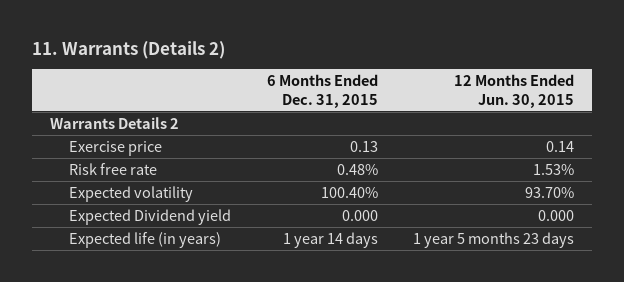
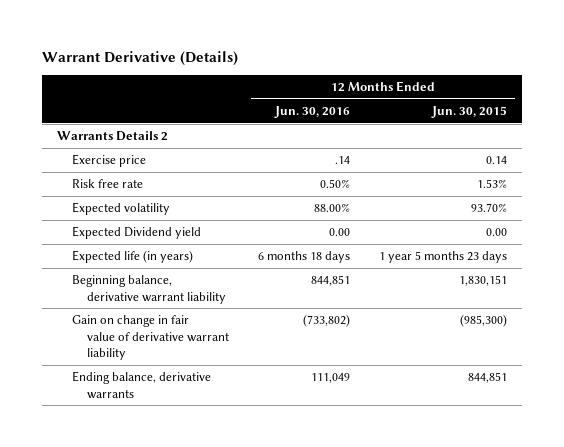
- 11. Warrants (Details 2)
+ Warrant Derivative (Details)
- | 6 Months Ended Dec. 31, 2015 | 12 Months Ended Jun. 30, 2015
+ | 12 Months Ended Jun. 30, 2016 | 12 Months Ended Jun. 30, 2015
- Expected Dividend yield | 0.000 | 0.000
+ Expected Dividend yield | 0.00 | 0.00
+ Beginning balance, derivative warrant liability | 844,851 | 1,830,151
+ Gain on change in fair value of derivative warrant liability | (733,802) | (985,300)
+ Ending balance, derivative warrants | 111,049 | 844,851

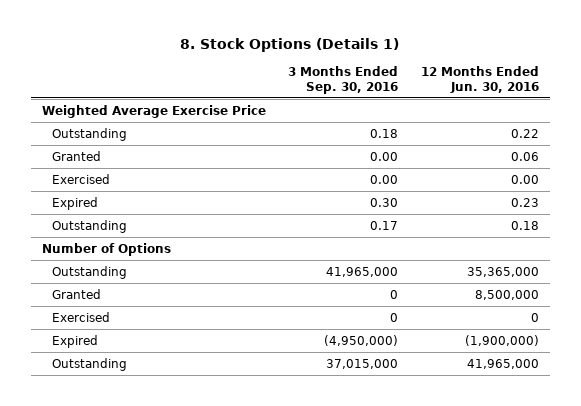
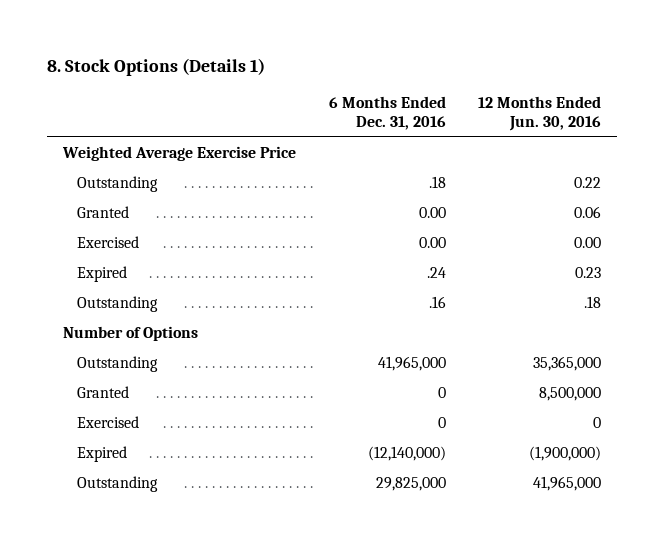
- | 3 Months Ended Sep. 30, 2016 | 12 Months Ended Jun. 30, 2016
+ | 6 Months Ended Dec. 31, 2016 | 12 Months Ended Jun. 30, 2016
- Outstanding | 0.17 | 0.18
+ Outstanding | .16 | .18

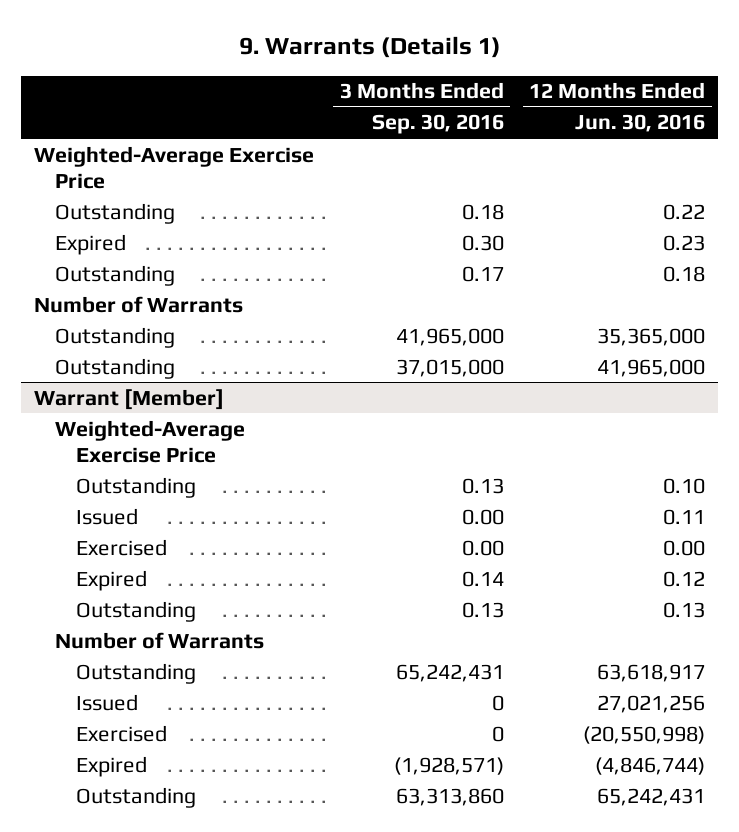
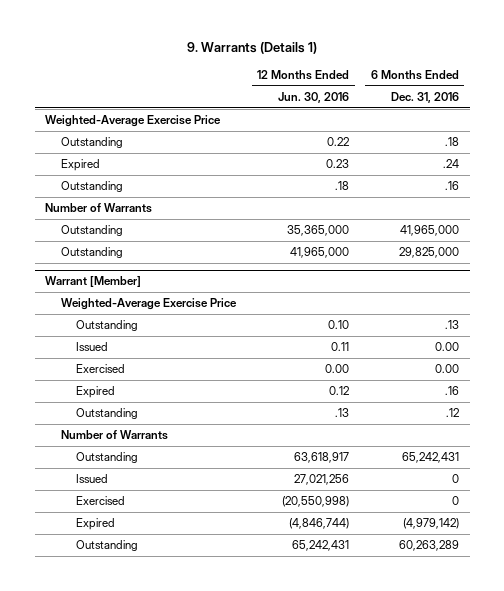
- | 3 Months Ended Sep. 30, 2016 | 12 Months Ended Jun. 30, 2016
+ | 12 Months Ended Jun. 30, 2016 | 6 Months Ended Dec. 31, 2016
- Outstanding | 0.17 | 0.18
+ Outstanding | .18 | .16
@ Warrant [Member]
- Outstanding | 0.13 | 0.13
+ Outstanding | .13 | .12

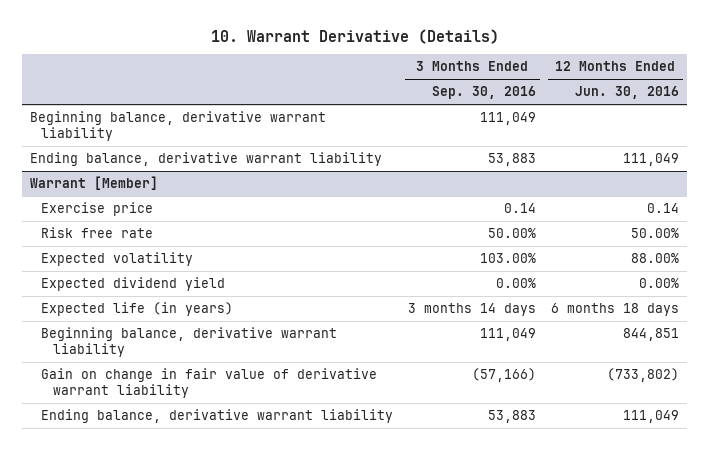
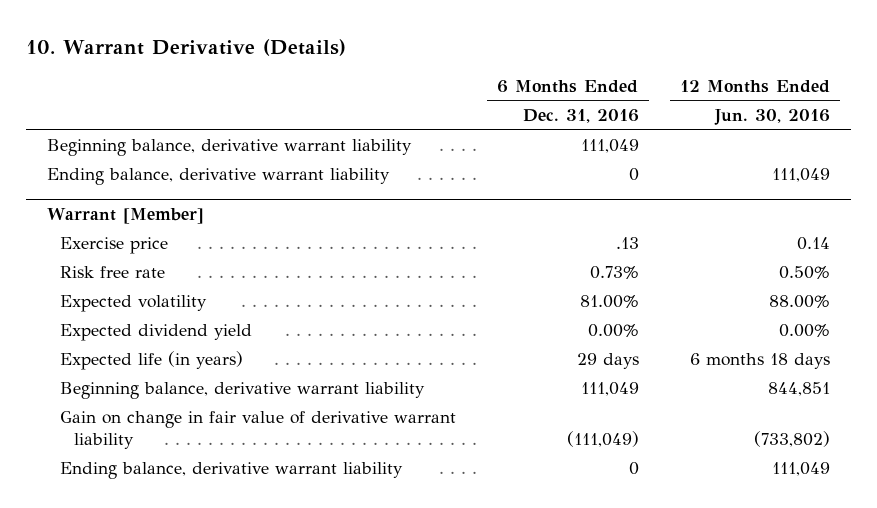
- | 3 Months Ended Sep. 30, 2016 | 12 Months Ended Jun. 30, 2016
+ | 6 Months Ended Dec. 31, 2016 | 12 Months Ended Jun. 30, 2016
@ Warrant [Member]
- Risk free rate | 50.00% | 50.00%
+ Risk free rate | 0.73% | 0.50%

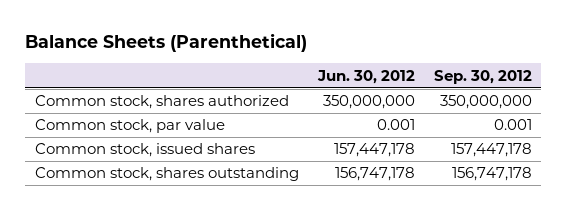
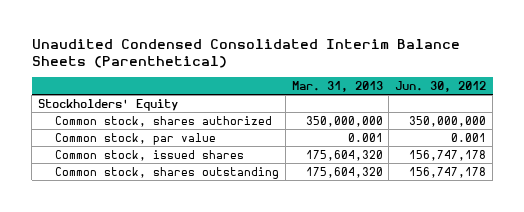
- Balance Sheets (Parenthetical)
+ Unaudited Condensed Consolidated Interim Balance Sheets (Parenthetical)
- | Jun. 30, 2012 | Sep. 30, 2012
+ | Mar. 31, 2013 | Jun. 30, 2012
+ Stockholders' Equity
- Common stock, issued shares | 157,447,178 | 157,447,178
+ Common stock, issued shares | 175,604,320 | 156,747,178

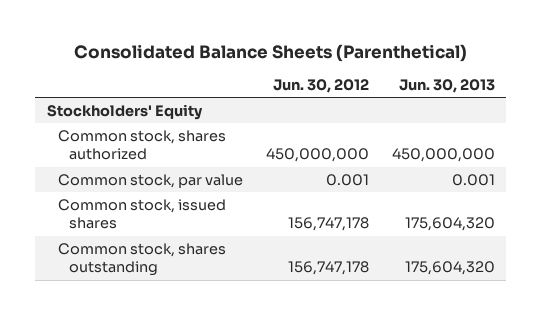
- Unaudited Condensed Consolidated Interim Balance Sheets (Parenthetical)
+ Consolidated Balance Sheets (Parenthetical)
- | Mar. 31, 2013 | Jun. 30, 2012
+ | Jun. 30, 2012 | Jun. 30, 2013
- Common stock, shares authorized | 350,000,000 | 350,000,000
+ Common stock, shares authorized | 450,000,000 | 450,000,000

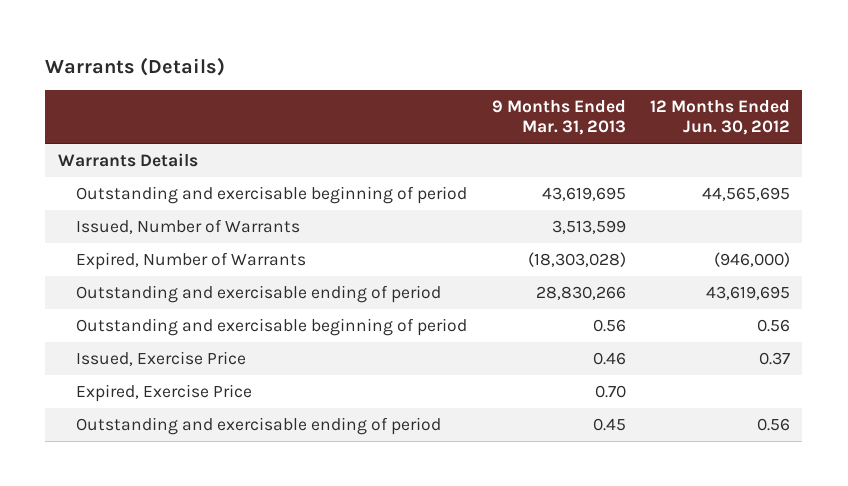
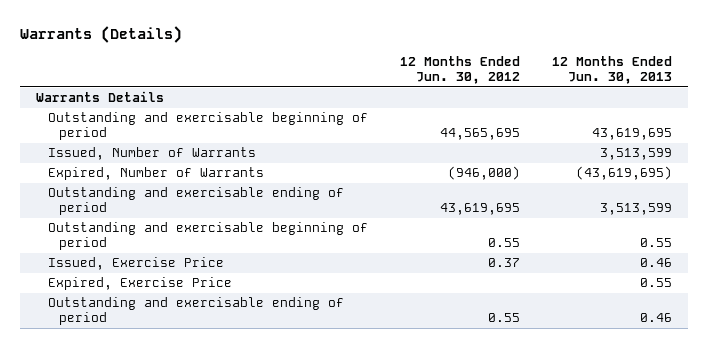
- | 9 Months Ended Mar. 31, 2013 | 12 Months Ended Jun. 30, 2012
+ | 12 Months Ended Jun. 30, 2012 | 12 Months Ended Jun. 30, 2013
- Outstanding and exercisable beginning of period | 0.56 | 0.56
+ Outstanding and exercisable beginning of period | 0.55 | 0.55
- Outstanding and exercisable ending of period | 0.45 | 0.56
+ Outstanding and exercisable ending of period | 0.55 | 0.46

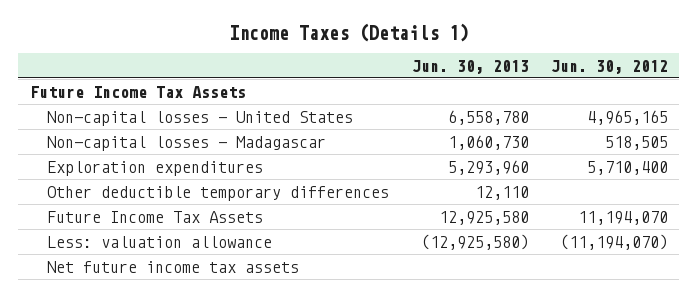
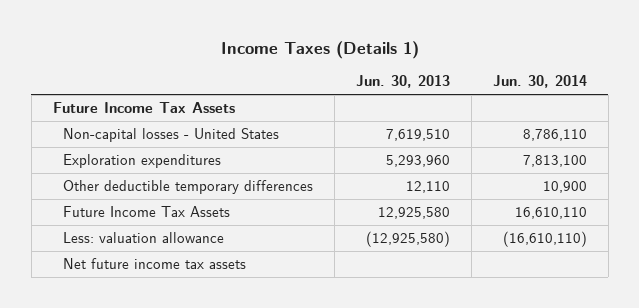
- | Jun. 30, 2013 | Jun. 30, 2012
+ | Jun. 30, 2013 | Jun. 30, 2014
- Non-capital losses - United States | 6,558,780 | 4,965,165
- Non-capital losses - Madagascar | 1,060,730 | 518,505
+ Non-capital losses - United States | 7,619,510 | 8,786,110

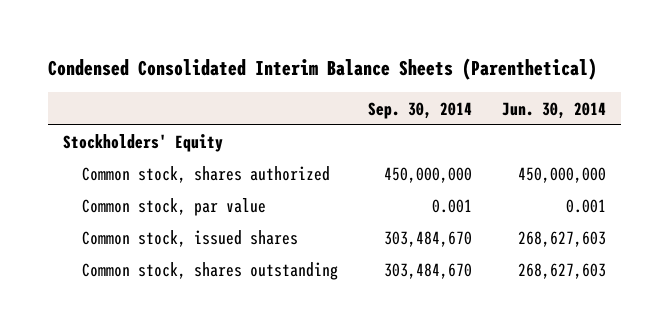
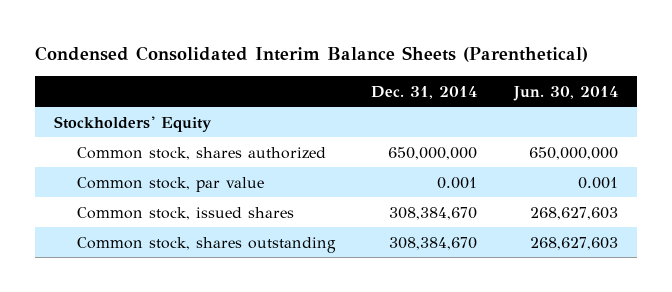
- | Sep. 30, 2014 | Jun. 30, 2014
+ | Dec. 31, 2014 | Jun. 30, 2014
- Common stock, shares authorized | 450,000,000 | 450,000,000
+ Common stock, shares authorized | 650,000,000 | 650,000,000

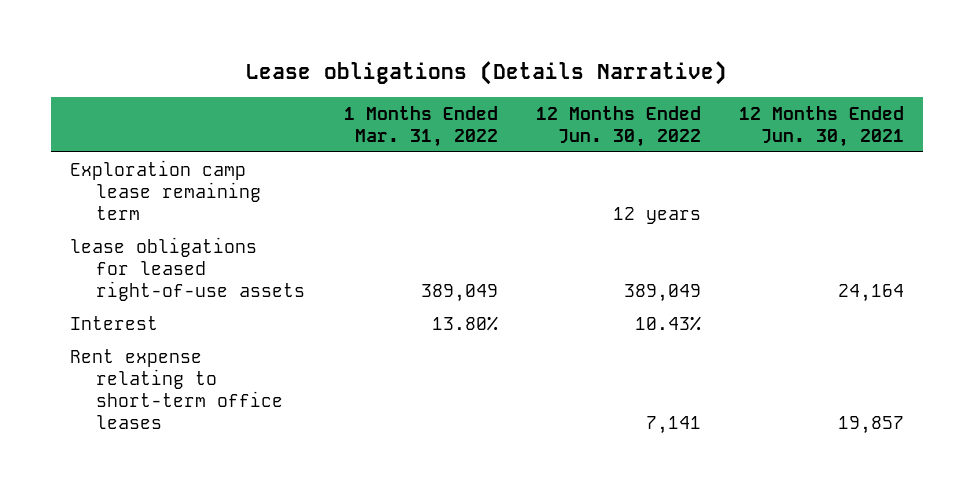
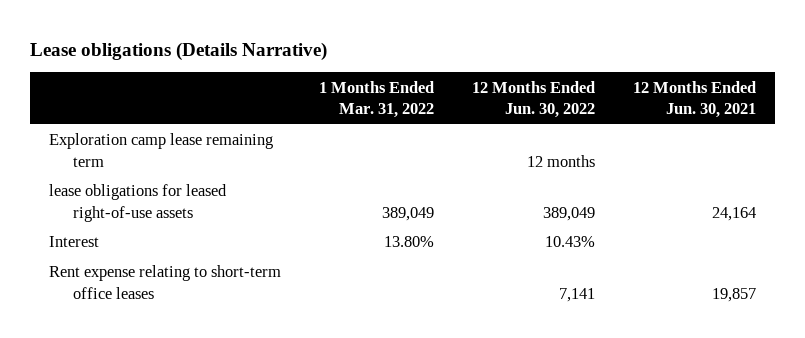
- Exploration camp lease remaining term | | 12 years |
+ Exploration camp lease remaining term | | 12 months |

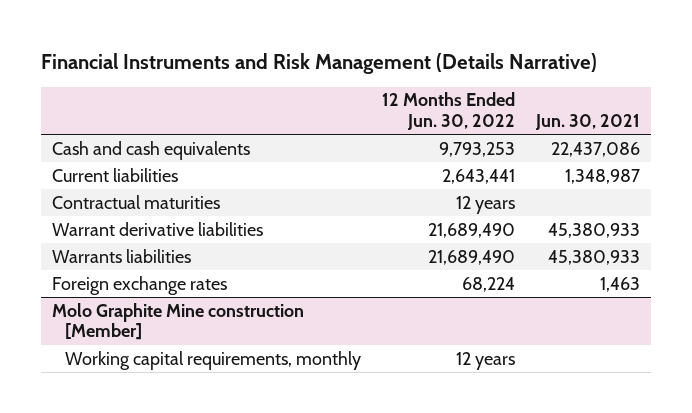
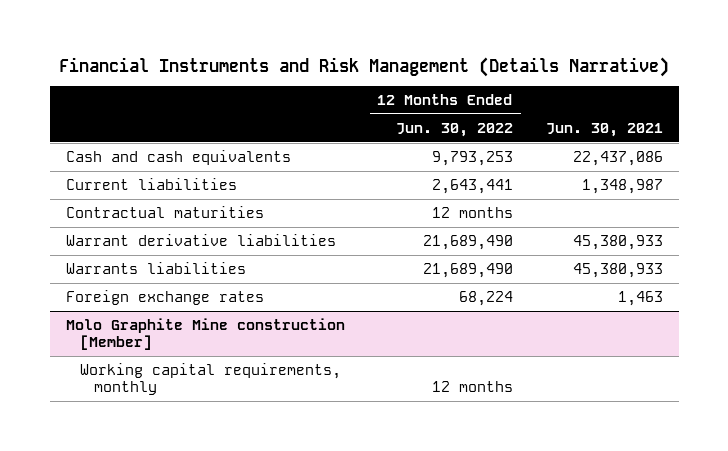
- Contractual maturities | 12 years |
+ Contractual maturities | 12 months |
@ Molo Graphite Mine construction [Member]
- Working capital requirements, monthly | 12 years |
+ Working capital requirements, monthly | 12 months |

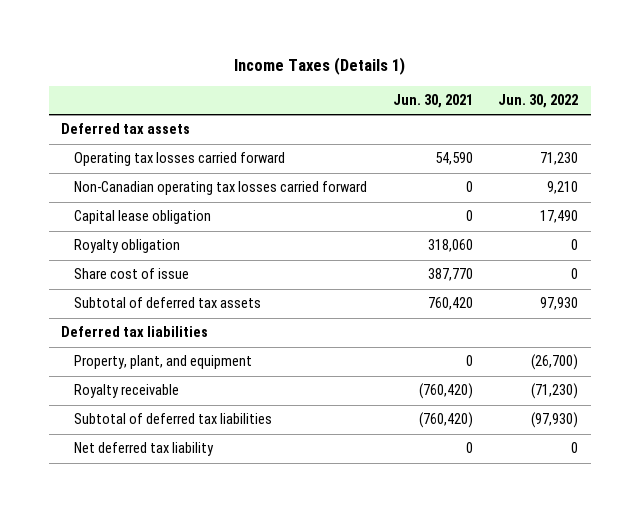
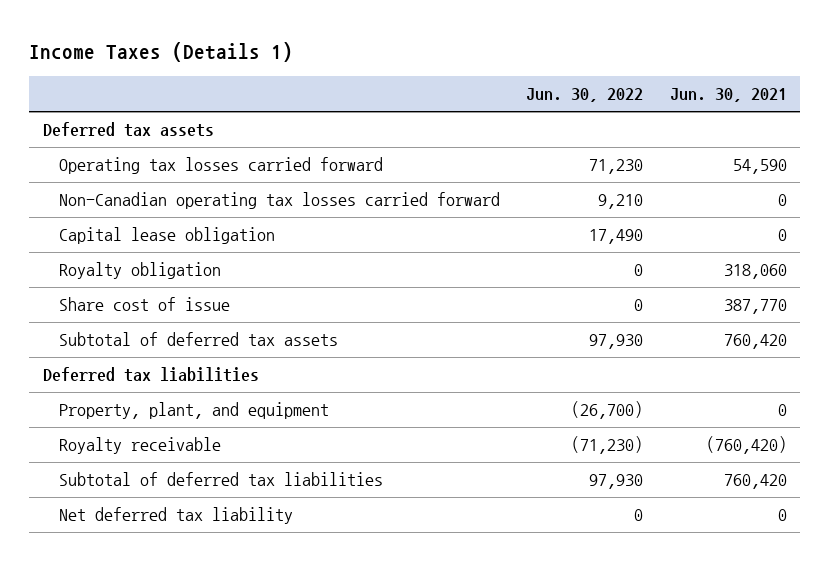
- | Jun. 30, 2021 | Jun. 30, 2022
+ | Jun. 30, 2022 | Jun. 30, 2021
- Subtotal of deferred tax liabilities | (760,420) | (97,930)
+ Subtotal of deferred tax liabilities | 97,930 | 760,420

